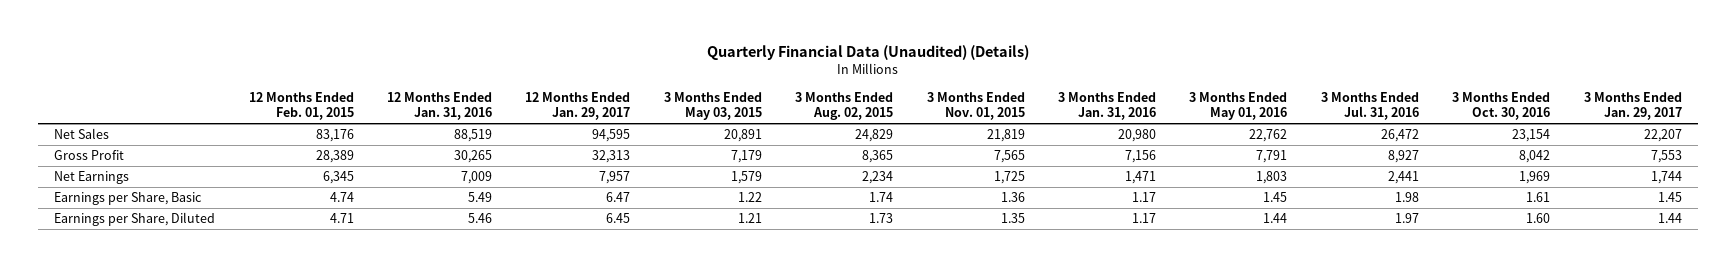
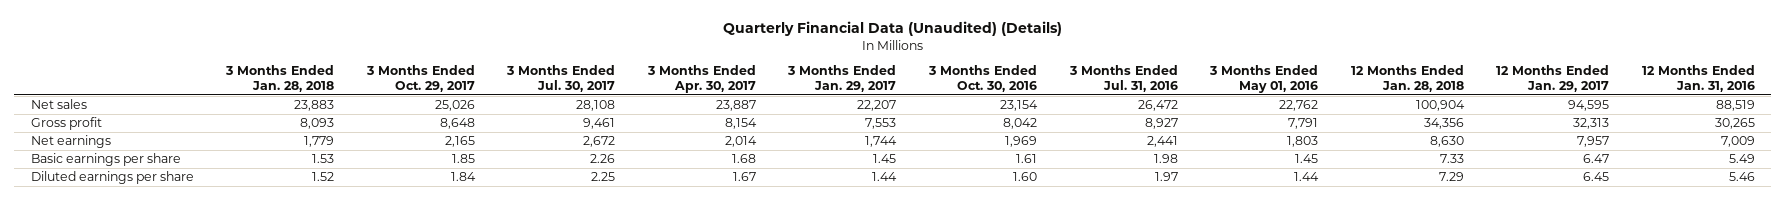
- | 12 Months Ended Feb. 01, 2015 | 12 Months Ended Jan. 31, 2016 | 12 Months Ended Jan. 29, 2017 | 3 Months Ended May 03, 2015 | 3 Months Ended Aug. 02, 2015 | 3 Months Ended Nov. 01, 2015 | 3 Months Ended Jan. 31, 2016 | 3 Months Ended May 01, 2016 | 3 Months Ended Jul. 31, 2016 | 3 Months Ended Oct. 30, 2016 | 3 Months Ended Jan. 29, 2017
+ | 3 Months Ended Jan. 28, 2018 | 3 Months Ended Oct. 29, 2017 | 3 Months Ended Jul. 30, 2017 | 3 Months Ended Apr. 30, 2017 | 3 Months Ended Jan. 29, 2017 | 3 Months Ended Oct. 30, 2016 | 3 Months Ended Jul. 31, 2016 | 3 Months Ended May 01, 2016 | 12 Months Ended Jan. 28, 2018 | 12 Months Ended Jan. 29, 2017 | 12 Months Ended Jan. 31, 2016
- Net Sales | 83,176 | 88,519 | 94,595 | 20,891 | 24,829 | 21,819 | 20,980 | 22,762 | 26,472 | 23,154 | 22,207
- Gross Profit | 28,389 | 30,265 | 32,313 | 7,179 | 8,365 | 7,565 | 7,156 | 7,791 | 8,927 | 8,042 | 7,553
- Net Earnings | 6,345 | 7,009 | 7,957 | 1,579 | 2,234 | 1,725 | 1,471 | 1,803 | 2,441 | 1,969 | 1,744
- Earnings per Share, Basic | 4.74 | 5.49 | 6.47 | 1.22 | 1.74 | 1.36 | 1.17 | 1.45 | 1.98 | 1.61 | 1.45
- Earnings per Share, Diluted | 4.71 | 5.46 | 6.45 | 1.21 | 1.73 | 1.35 | 1.17 | 1.44 | 1.97 | 1.60 | 1.44
+ Net sales | 23,883 | 25,026 | 28,108 | 23,887 | 22,207 | 23,154 | 26,472 | 22,762 | 100,904 | 94,595 | 88,519
+ Gross profit | 8,093 | 8,648 | 9,461 | 8,154 | 7,553 | 8,042 | 8,927 | 7,791 | 34,356 | 32,313 | 30,265
+ Net earnings | 1,779 | 2,165 | 2,672 | 2,014 | 1,744 | 1,969 | 2,441 | 1,803 | 8,630 | 7,957 | 7,009
+ Basic earnings per share | 1.53 | 1.85 | 2.26 | 1.68 | 1.45 | 1.61 | 1.98 | 1.45 | 7.33 | 6.47 | 5.49
+ Diluted earnings per share | 1.52 | 1.84 | 2.25 | 1.67 | 1.44 | 1.60 | 1.97 | 1.44 | 7.29 | 6.45 | 5.46

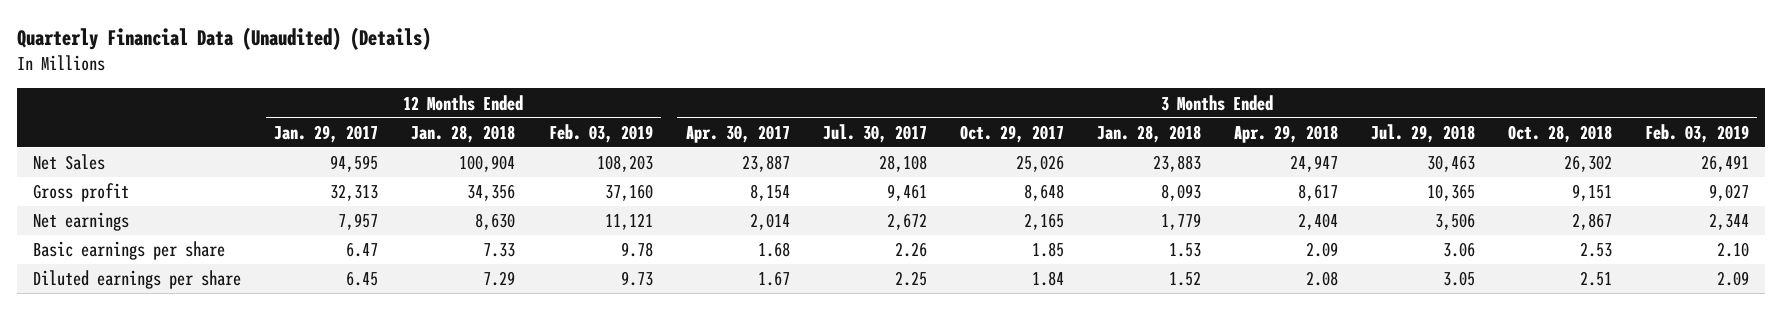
- | 3 Months Ended Jan. 28, 2018 | 3 Months Ended Oct. 29, 2017 | 3 Months Ended Jul. 30, 2017 | 3 Months Ended Apr. 30, 2017 | 3 Months Ended Jan. 29, 2017 | 3 Months Ended Oct. 30, 2016 | 3 Months Ended Jul. 31, 2016 | 3 Months Ended May 01, 2016 | 12 Months Ended Jan. 28, 2018 | 12 Months Ended Jan. 29, 2017 | 12 Months Ended Jan. 31, 2016
+ | 12 Months Ended Jan. 29, 2017 | 12 Months Ended Jan. 28, 2018 | 12 Months Ended Feb. 03, 2019 | 3 Months Ended Apr. 30, 2017 | 3 Months Ended Jul. 30, 2017 | 3 Months Ended Oct. 29, 2017 | 3 Months Ended Jan. 28, 2018 | 3 Months Ended Apr. 29, 2018 | 3 Months Ended Jul. 29, 2018 | 3 Months Ended Oct. 28, 2018 | 3 Months Ended Feb. 03, 2019
- Net sales | 23,883 | 25,026 | 28,108 | 23,887 | 22,207 | 23,154 | 26,472 | 22,762 | 100,904 | 94,595 | 88,519
+ Net Sales | 94,595 | 100,904 | 108,203 | 23,887 | 28,108 | 25,026 | 23,883 | 24,947 | 30,463 | 26,302 | 26,491

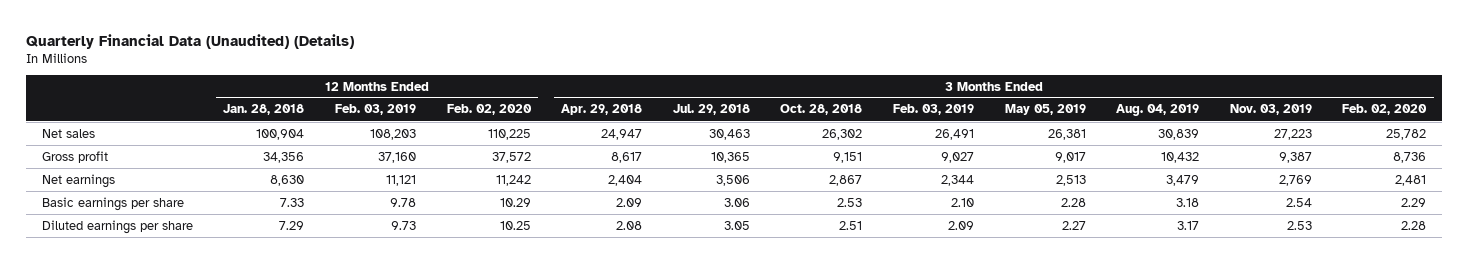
- | 12 Months Ended Jan. 29, 2017 | 12 Months Ended Jan. 28, 2018 | 12 Months Ended Feb. 03, 2019 | 3 Months Ended Apr. 30, 2017 | 3 Months Ended Jul. 30, 2017 | 3 Months Ended Oct. 29, 2017 | 3 Months Ended Jan. 28, 2018 | 3 Months Ended Apr. 29, 2018 | 3 Months Ended Jul. 29, 2018 | 3 Months Ended Oct. 28, 2018 | 3 Months Ended Feb. 03, 2019
+ | 12 Months Ended Jan. 28, 2018 | 12 Months Ended Feb. 03, 2019 | 12 Months Ended Feb. 02, 2020 | 3 Months Ended Apr. 29, 2018 | 3 Months Ended Jul. 29, 2018 | 3 Months Ended Oct. 28, 2018 | 3 Months Ended Feb. 03, 2019 | 3 Months Ended May 05, 2019 | 3 Months Ended Aug. 04, 2019 | 3 Months Ended Nov. 03, 2019 | 3 Months Ended Feb. 02, 2020
- Net Sales | 94,595 | 100,904 | 108,203 | 23,887 | 28,108 | 25,026 | 23,883 | 24,947 | 30,463 | 26,302 | 26,491
+ Net sales | 100,904 | 108,203 | 110,225 | 24,947 | 30,463 | 26,302 | 26,491 | 26,381 | 30,839 | 27,223 | 25,782

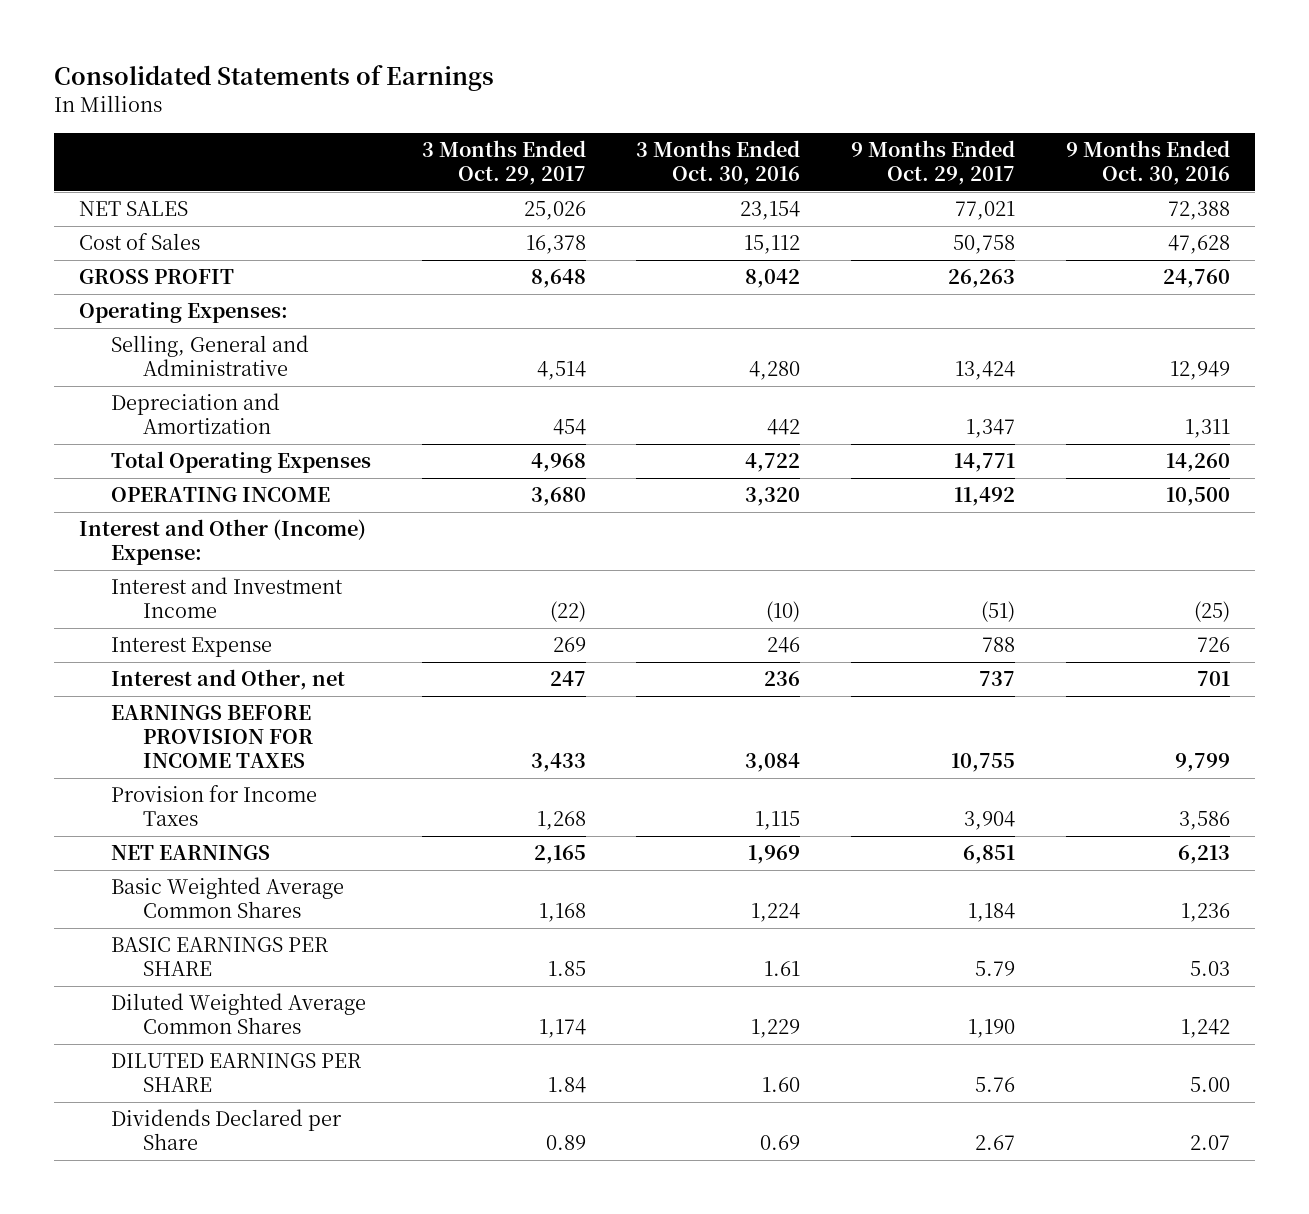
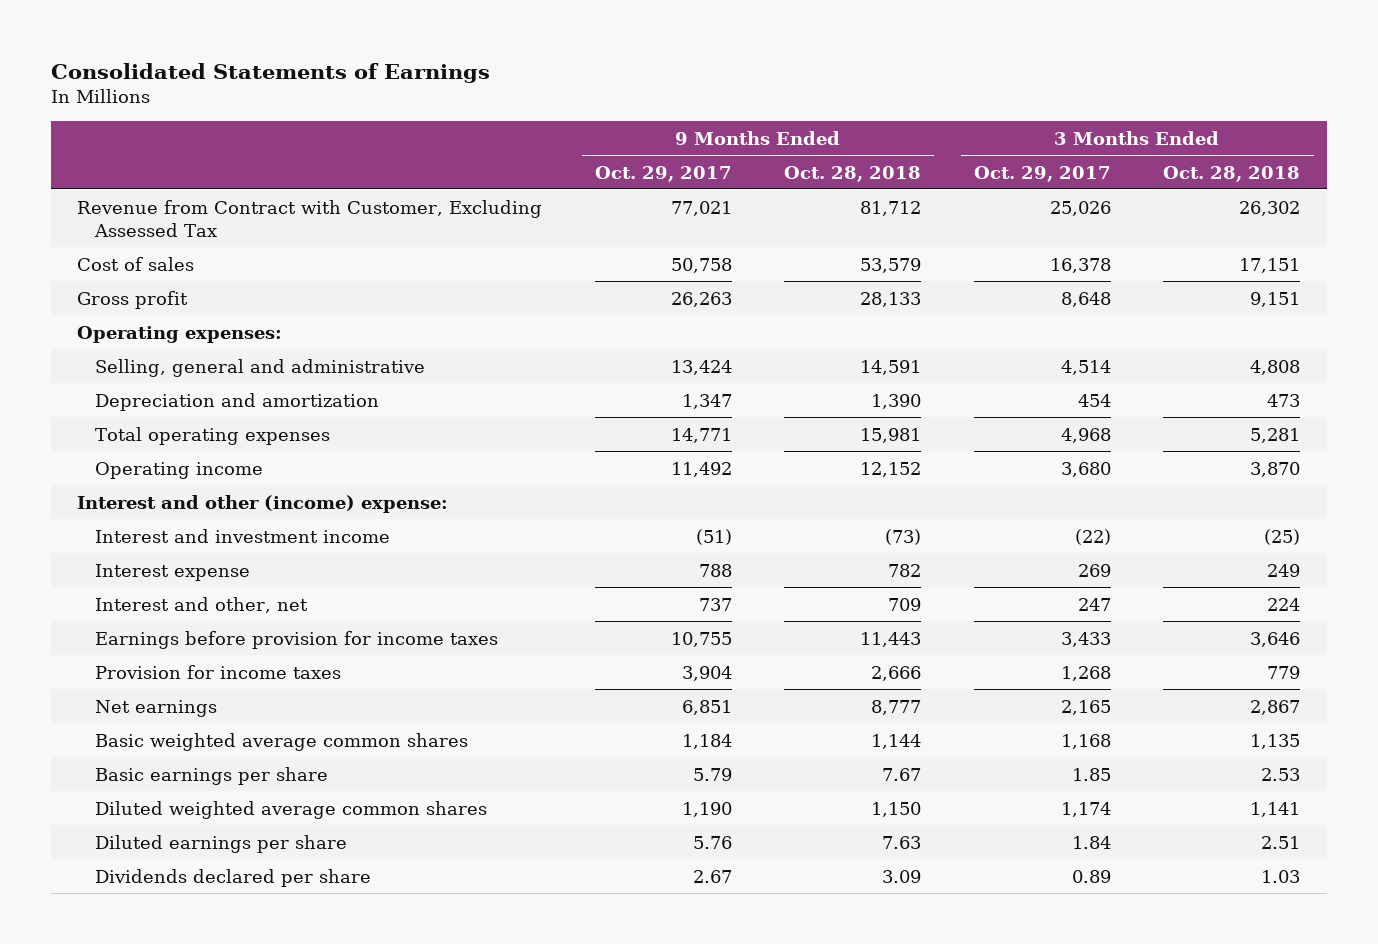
- | 3 Months Ended Oct. 29, 2017 | 3 Months Ended Oct. 30, 2016 | 9 Months Ended Oct. 29, 2017 | 9 Months Ended Oct. 30, 2016
+ | 9 Months Ended Oct. 29, 2017 | 9 Months Ended Oct. 28, 2018 | 3 Months Ended Oct. 29, 2017 | 3 Months Ended Oct. 28, 2018
- NET SALES | 25,026 | 23,154 | 77,021 | 72,388
- Cost of Sales | 16,378 | 15,112 | 50,758 | 47,628
- GROSS PROFIT | 8,648 | 8,042 | 26,263 | 24,760
- Operating Expenses:
- Selling, General and Administrative | 4,514 | 4,280 | 13,424 | 12,949
- Depreciation and Amortization | 454 | 442 | 1,347 | 1,311
- Total Operating Expenses | 4,968 | 4,722 | 14,771 | 14,260
- OPERATING INCOME | 3,680 | 3,320 | 11,492 | 10,500
- Interest and Other (Income) Expense:
- Interest and Investment Income | (22) | (10) | (51) | (25)
- Interest Expense | 269 | 246 | 788 | 726
- Interest and Other, net | 247 | 236 | 737 | 701
- EARNINGS BEFORE PROVISION FOR INCOME TAXES | 3,433 | 3,084 | 10,755 | 9,799
- Provision for Income Taxes | 1,268 | 1,115 | 3,904 | 3,586
- NET EARNINGS | 2,165 | 1,969 | 6,851 | 6,213
- Basic Weighted Average Common Shares | 1,168 | 1,224 | 1,184 | 1,236
- BASIC EARNINGS PER SHARE | 1.85 | 1.61 | 5.79 | 5.03
- Diluted Weighted Average Common Shares | 1,174 | 1,229 | 1,190 | 1,242
- DILUTED EARNINGS PER SHARE | 1.84 | 1.60 | 5.76 | 5.00
- Dividends Declared per Share | 0.89 | 0.69 | 2.67 | 2.07
+ Revenue from Contract with Customer, Excluding Assessed Tax | 77,021 | 81,712 | 25,026 | 26,302
+ Cost of sales | 50,758 | 53,579 | 16,378 | 17,151
+ Gross profit | 26,263 | 28,133 | 8,648 | 9,151
+ Operating expenses:
+ Selling, general and administrative | 13,424 | 14,591 | 4,514 | 4,808
+ Depreciation and amortization | 1,347 | 1,390 | 454 | 473
+ Total operating expenses | 14,771 | 15,981 | 4,968 | 5,281
+ Operating income | 11,492 | 12,152 | 3,680 | 3,870
+ Interest and other (income) expense:
+ Interest and investment income | (51) | (73) | (22) | (25)
+ Interest expense | 788 | 782 | 269 | 249
+ Interest and other, net | 737 | 709 | 247 | 224
+ Earnings before provision for income taxes | 10,755 | 11,443 | 3,433 | 3,646
+ Provision for income taxes | 3,904 | 2,666 | 1,268 | 779
+ Net earnings | 6,851 | 8,777 | 2,165 | 2,867
+ Basic weighted average common shares | 1,184 | 1,144 | 1,168 | 1,135
+ Basic earnings per share | 5.79 | 7.67 | 1.85 | 2.53
+ Diluted weighted average common shares | 1,190 | 1,150 | 1,174 | 1,141
+ Diluted earnings per share | 5.76 | 7.63 | 1.84 | 2.51
+ Dividends declared per share | 2.67 | 3.09 | 0.89 | 1.03

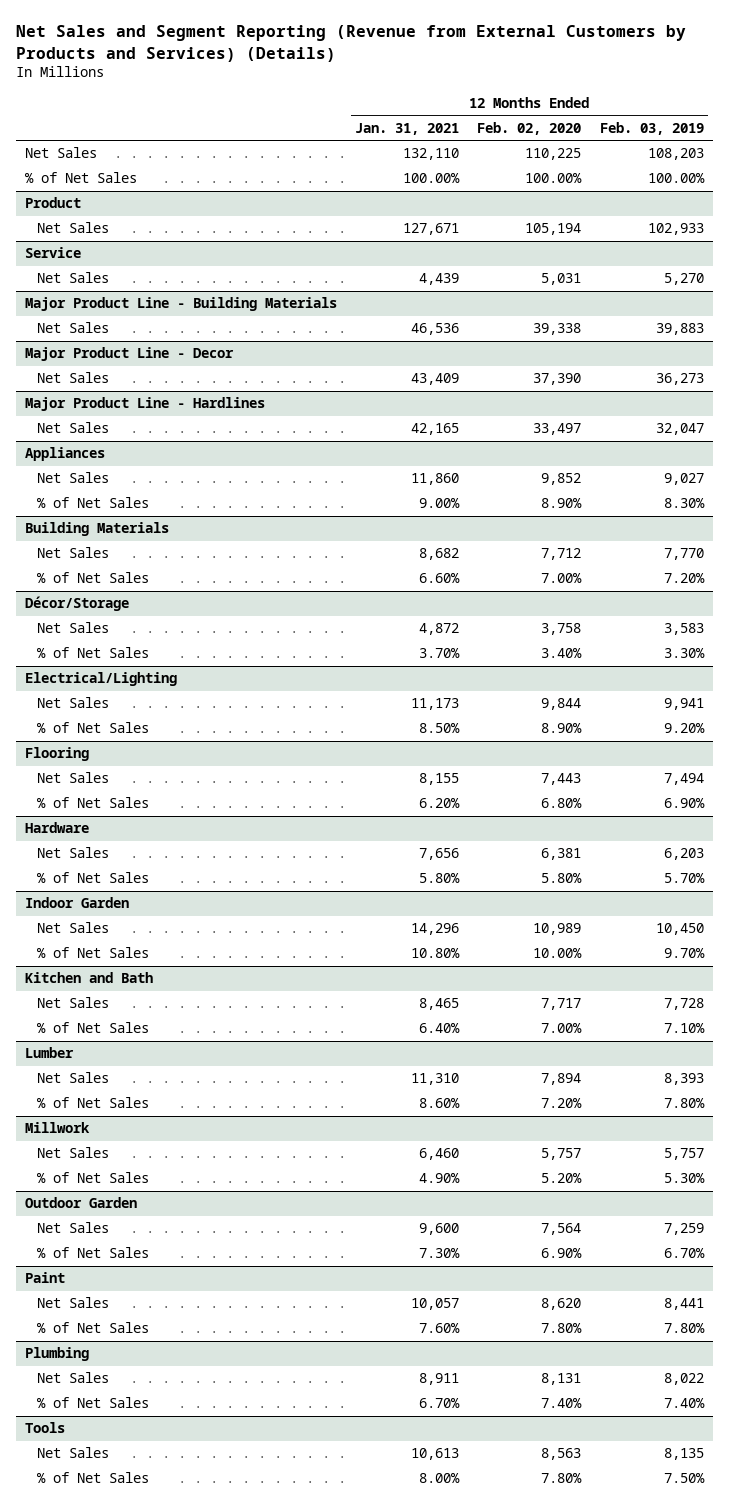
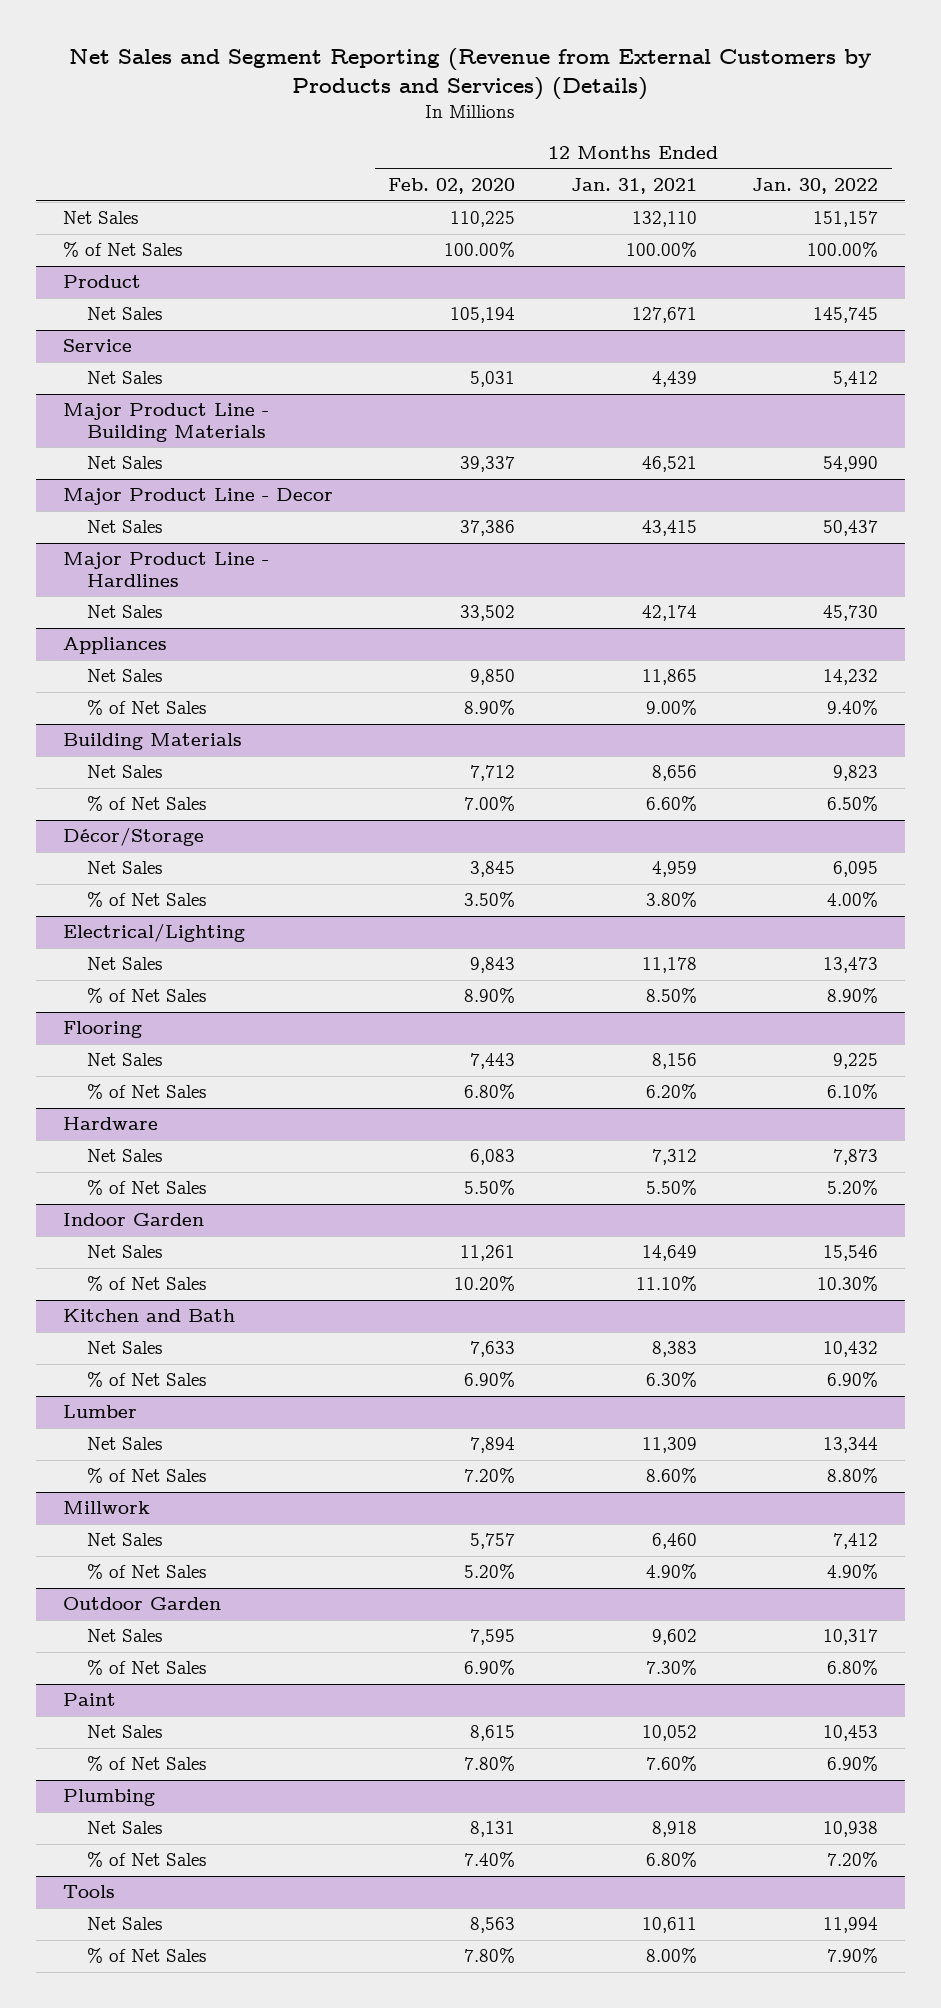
- | 12 Months Ended Jan. 31, 2021 | 12 Months Ended Feb. 02, 2020 | 12 Months Ended Feb. 03, 2019
+ | 12 Months Ended Feb. 02, 2020 | 12 Months Ended Jan. 31, 2021 | 12 Months Ended Jan. 30, 2022
@ Major Product Line - Building Materials
- Net Sales | 46,536 | 39,338 | 39,883
+ Net Sales | 39,337 | 46,521 | 54,990
@ Major Product Line - Decor
- Net Sales | 43,409 | 37,390 | 36,273
+ Net Sales | 37,386 | 43,415 | 50,437
@ Major Product Line - Hardlines
- Net Sales | 42,165 | 33,497 | 32,047
+ Net Sales | 33,502 | 42,174 | 45,730
@ Appliances
- Net Sales | 11,860 | 9,852 | 9,027
+ Net Sales | 9,850 | 11,865 | 14,232
@ Building Materials
- Net Sales | 8,682 | 7,712 | 7,770
+ Net Sales | 7,712 | 8,656 | 9,823
@ Décor/Storage
- Net Sales | 4,872 | 3,758 | 3,583
- % of Net Sales | 3.70% | 3.40% | 3.30%
+ Net Sales | 3,845 | 4,959 | 6,095
+ % of Net Sales | 3.50% | 3.80% | 4.00%
@ Electrical/Lighting
- Net Sales | 11,173 | 9,844 | 9,941
+ Net Sales | 9,843 | 11,178 | 13,473
@ Flooring
- Net Sales | 8,155 | 7,443 | 7,494
+ Net Sales | 7,443 | 8,156 | 9,225
@ Hardware
- Net Sales | 7,656 | 6,381 | 6,203
- % of Net Sales | 5.80% | 5.80% | 5.70%
+ Net Sales | 6,083 | 7,312 | 7,873
+ % of Net Sales | 5.50% | 5.50% | 5.20%
@ Indoor Garden
- Net Sales | 14,296 | 10,989 | 10,450
- % of Net Sales | 10.80% | 10.00% | 9.70%
+ Net Sales | 11,261 | 14,649 | 15,546
+ % of Net Sales | 10.20% | 11.10% | 10.30%
@ Kitchen and Bath
- Net Sales | 8,465 | 7,717 | 7,728
- % of Net Sales | 6.40% | 7.00% | 7.10%
+ Net Sales | 7,633 | 8,383 | 10,432
+ % of Net Sales | 6.90% | 6.30% | 6.90%
@ Lumber
- Net Sales | 11,310 | 7,894 | 8,393
+ Net Sales | 7,894 | 11,309 | 13,344
@ Outdoor Garden
- Net Sales | 9,600 | 7,564 | 7,259
+ Net Sales | 7,595 | 9,602 | 10,317
@ Paint
- Net Sales | 10,057 | 8,620 | 8,441
+ Net Sales | 8,615 | 10,052 | 10,453
@ Plumbing
- Net Sales | 8,911 | 8,131 | 8,022
- % of Net Sales | 6.70% | 7.40% | 7.40%
+ Net Sales | 8,131 | 8,918 | 10,938
+ % of Net Sales | 7.40% | 6.80% | 7.20%
@ Tools
- Net Sales | 10,613 | 8,563 | 8,135
+ Net Sales | 8,563 | 10,611 | 11,994

